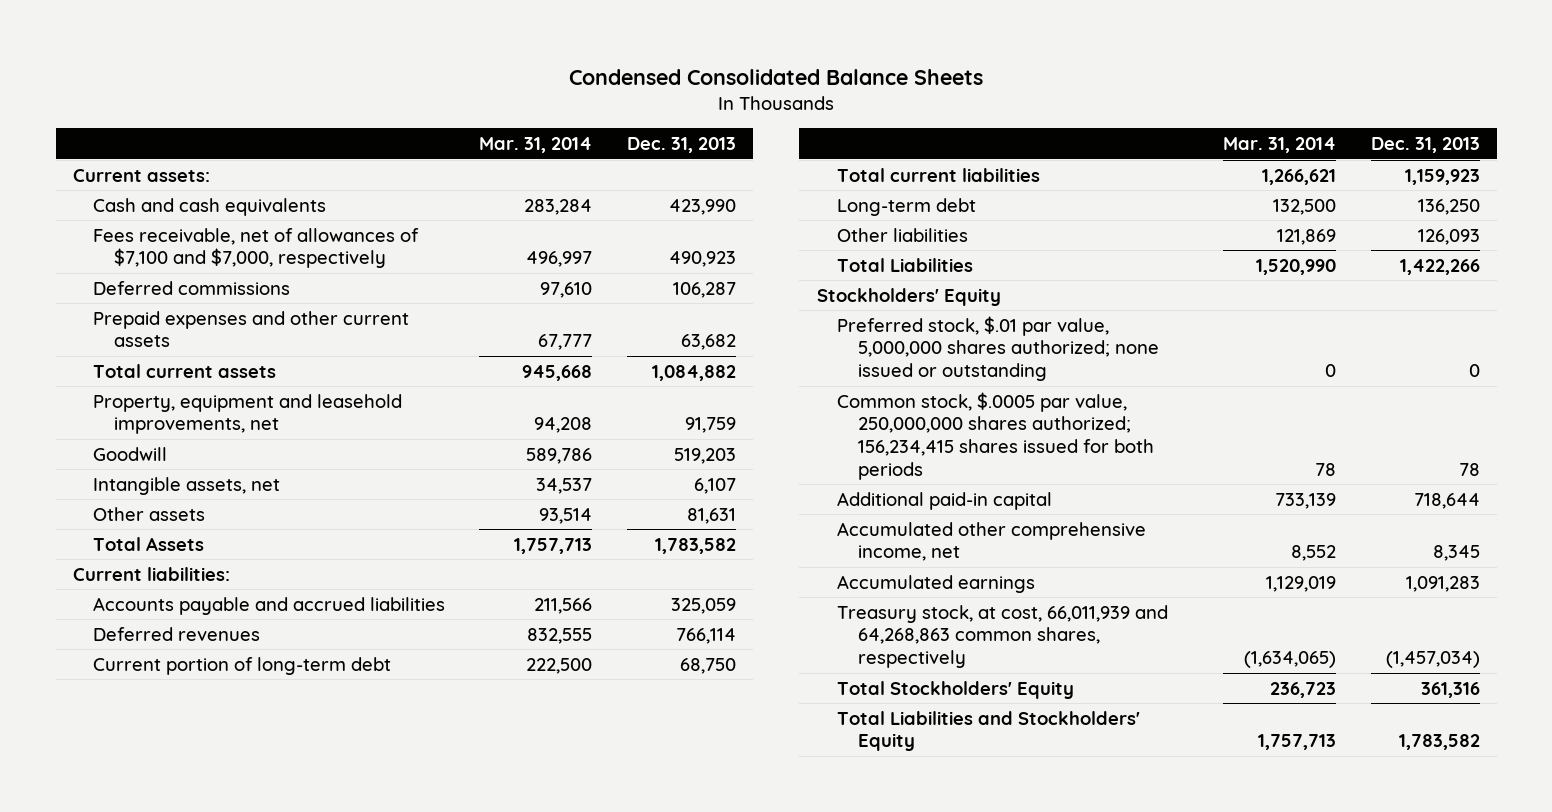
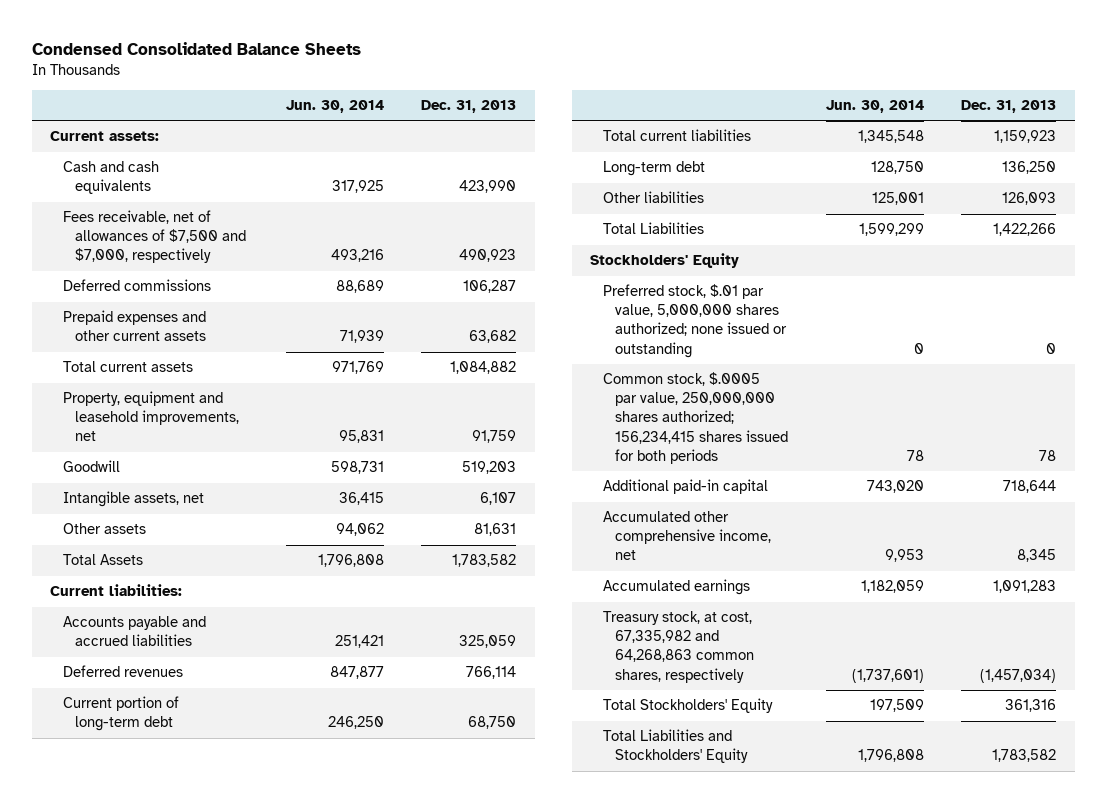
- | Mar. 31, 2014 | Dec. 31, 2013
+ | Jun. 30, 2014 | Dec. 31, 2013
- Fees receivable, net of allowances of $7,100 and $7,000, respectively | 496,997 | 490,923
+ Fees receivable, net of allowances of $7,500 and $7,000, respectively | 493,216 | 490,923
- Treasury stock, at cost, 66,011,939 and 64,268,863 common shares, respectively | (1,634,065) | (1,457,034)
+ Treasury stock, at cost, 67,335,982 and 64,268,863 common shares, respectively | (1,737,601) | (1,457,034)

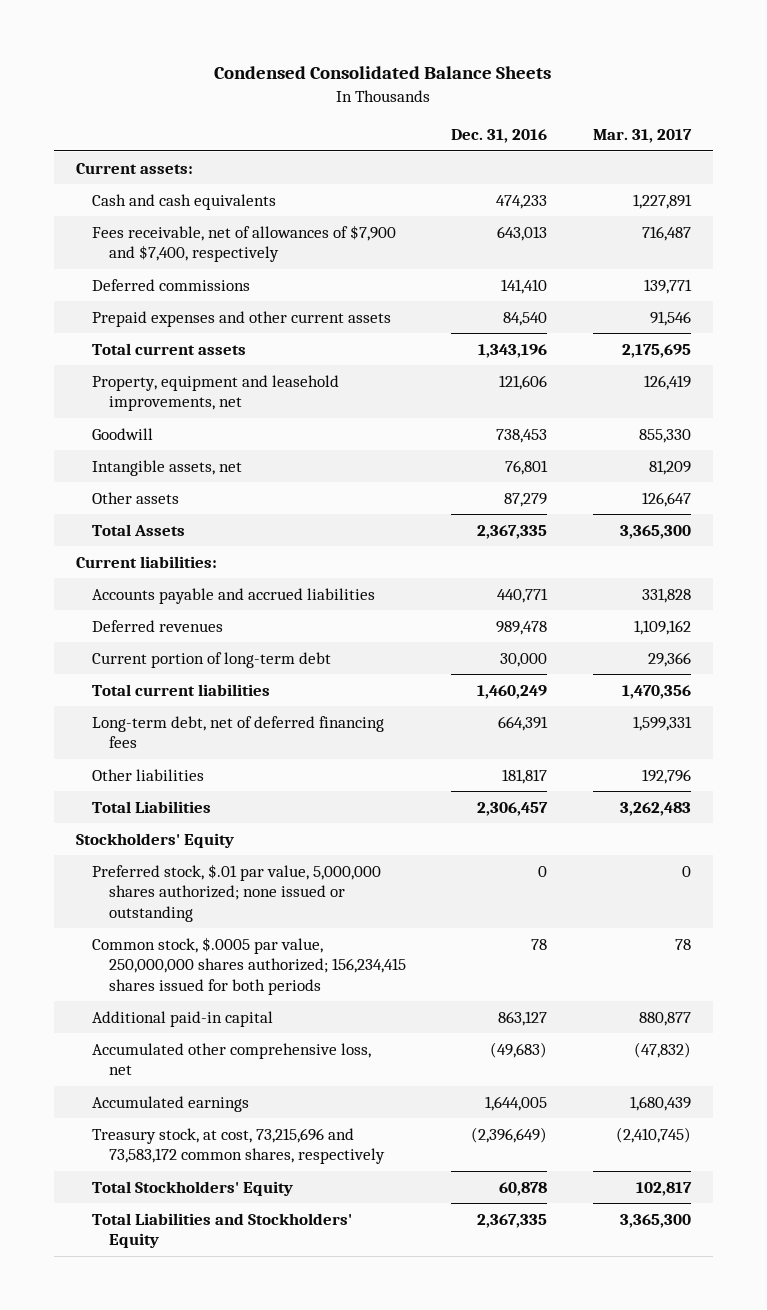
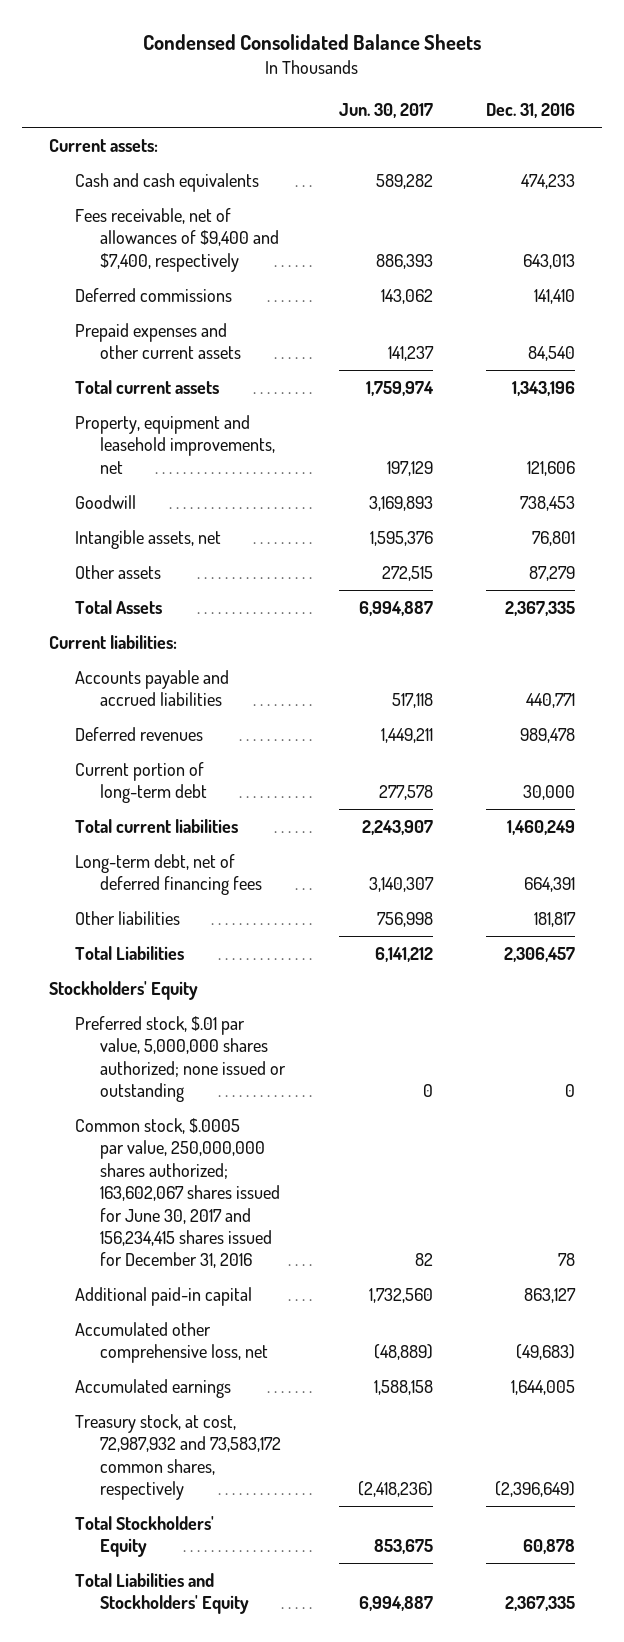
- | Dec. 31, 2016 | Mar. 31, 2017
+ | Jun. 30, 2017 | Dec. 31, 2016
- Fees receivable, net of allowances of $7,900 and $7,400, respectively | 643,013 | 716,487
+ Fees receivable, net of allowances of $9,400 and $7,400, respectively | 886,393 | 643,013
- Common stock, $.0005 par value, 250,000,000 shares authorized; 156,234,415 shares issued for both periods | 78 | 78
+ Common stock, $.0005 par value, 250,000,000 shares authorized; 163,602,067 shares issued for June 30, 2017 and 156,234,415 shares issued for December 31, 2016 | 82 | 78
- Treasury stock, at cost, 73,215,696 and 73,583,172 common shares, respectively | (2,396,649) | (2,410,745)
+ Treasury stock, at cost, 72,987,932 and 73,583,172 common shares, respectively | (2,418,236) | (2,396,649)

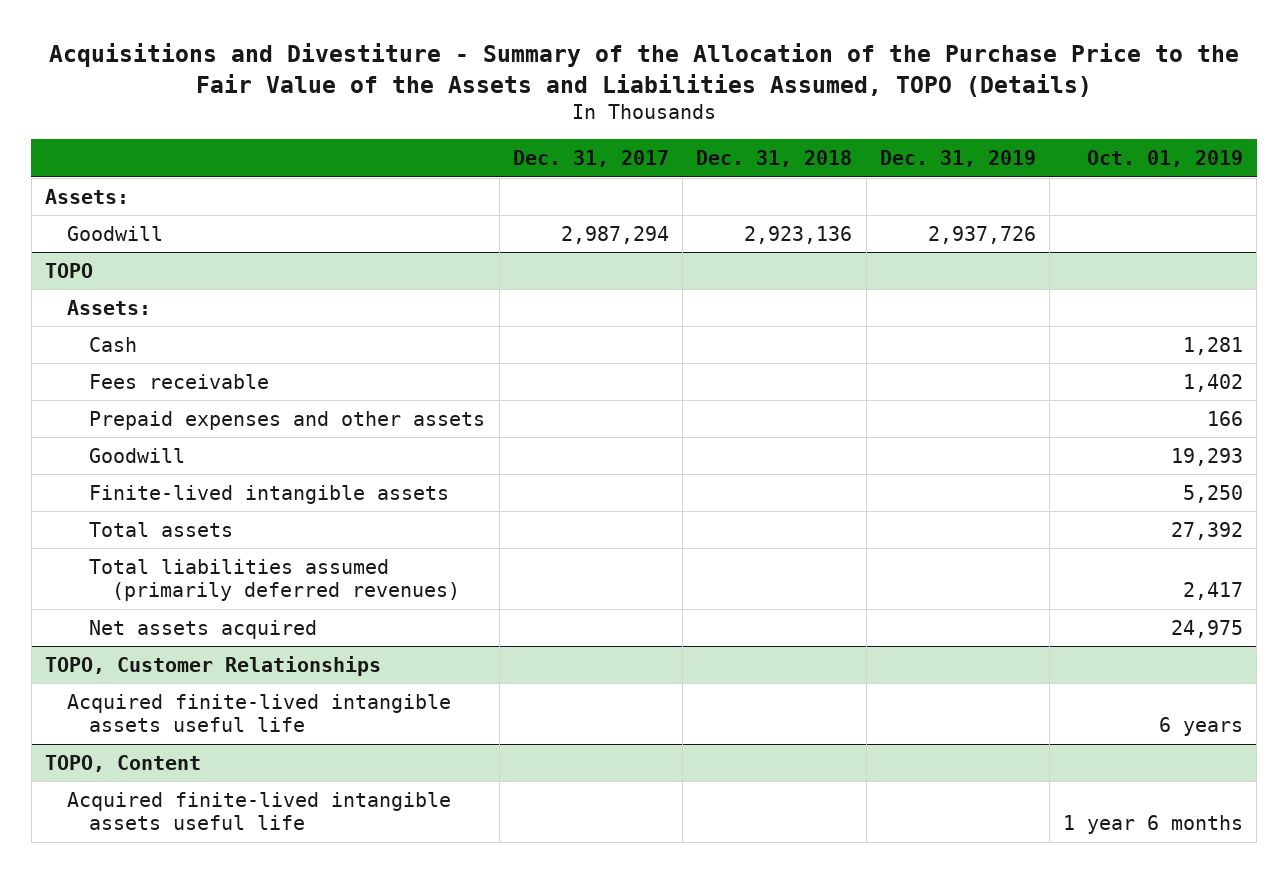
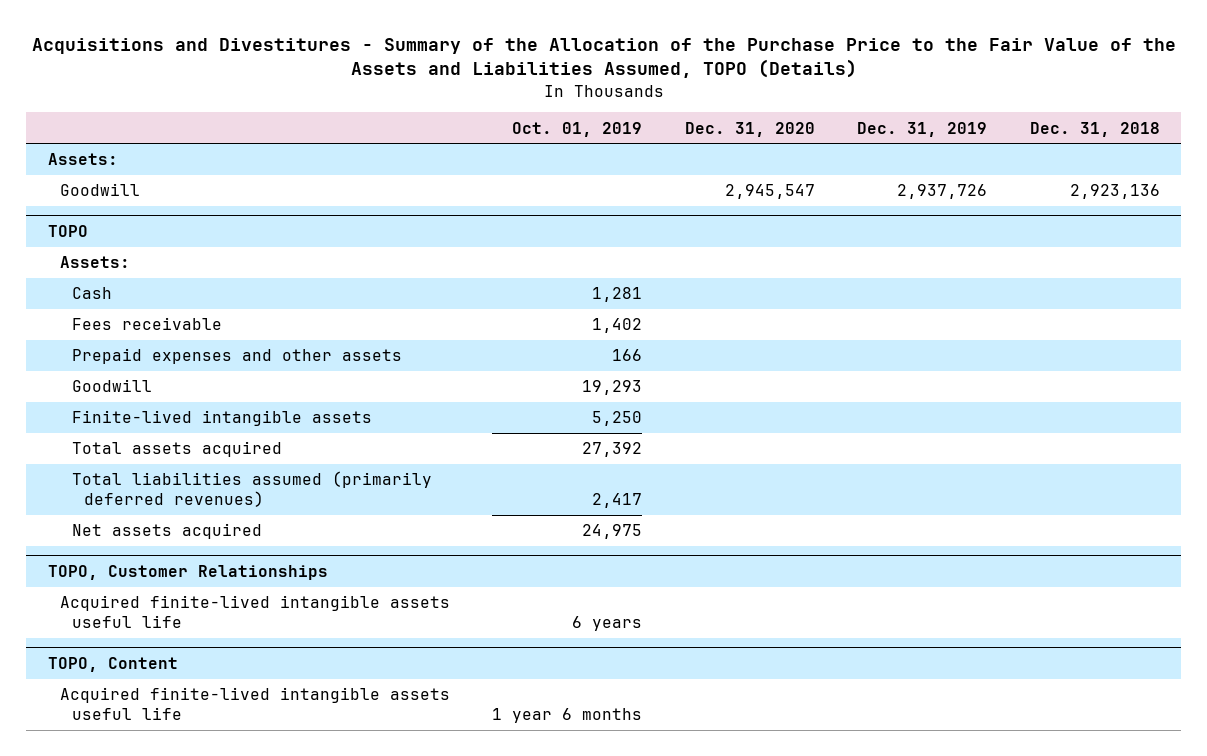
- Acquisitions and Divestiture - Summary of the Allocation of the Purchase Price to the Fair Value of the Assets and Liabilities Assumed, TOPO (Details)
+ Acquisitions and Divestitures - Summary of the Allocation of the Purchase Price to the Fair Value of the Assets and Liabilities Assumed, TOPO (Details)
- | Dec. 31, 2017 | Dec. 31, 2018 | Dec. 31, 2019 | Oct. 01, 2019
+ | Oct. 01, 2019 | Dec. 31, 2020 | Dec. 31, 2019 | Dec. 31, 2018
@ TOPO
- Total assets | | | | 27,392
+ Total assets acquired | 27,392 | | |

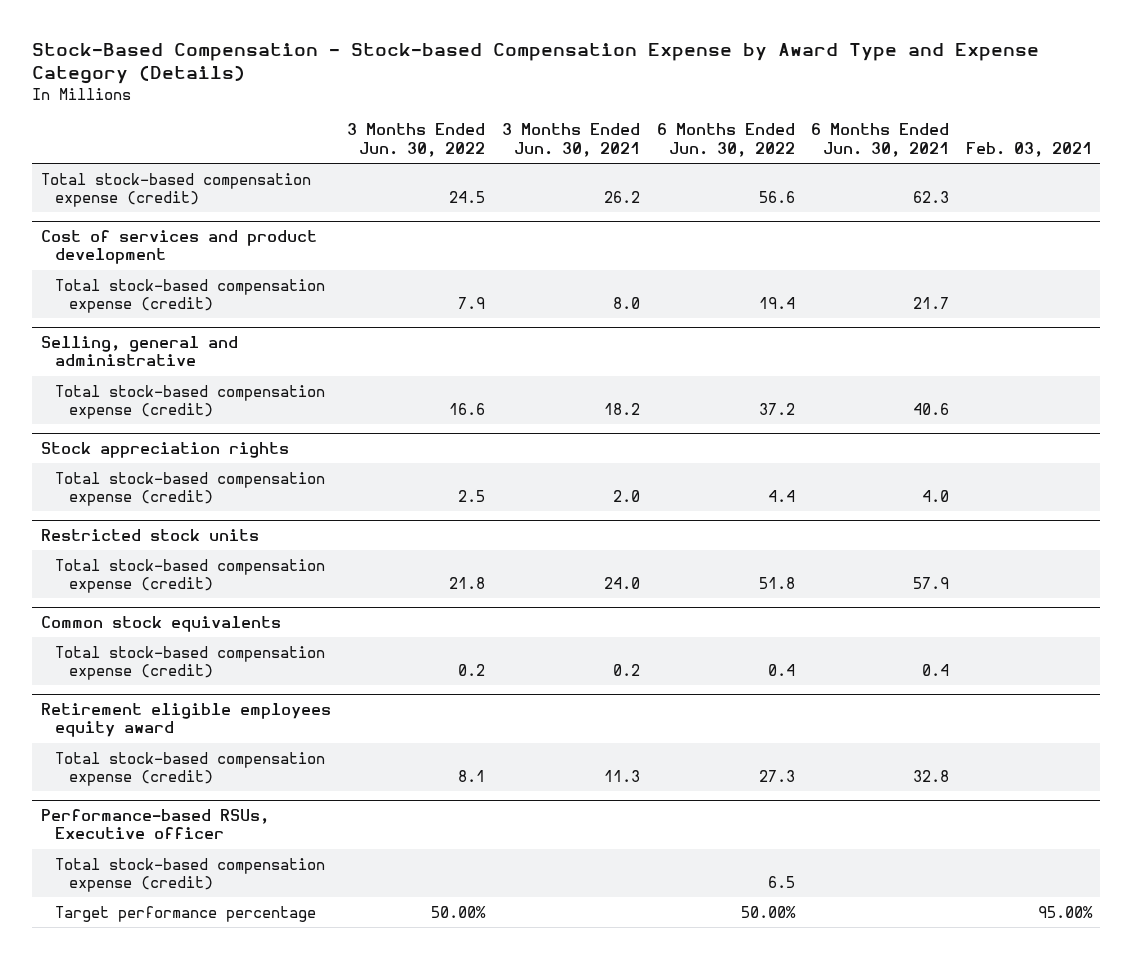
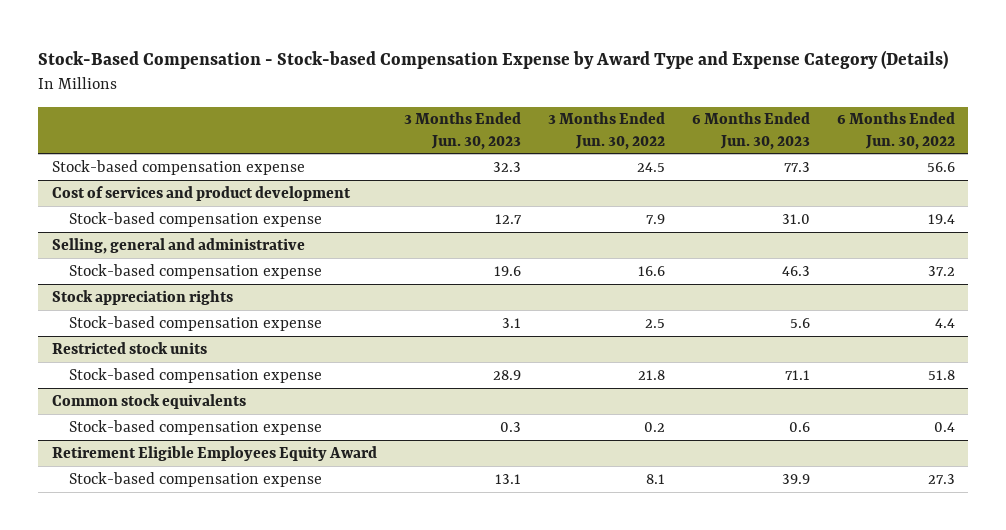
- | 3 Months Ended Jun. 30, 2022 | 3 Months Ended Jun. 30, 2021 | 6 Months Ended Jun. 30, 2022 | 6 Months Ended Jun. 30, 2021 | Feb. 03, 2021
+ | 3 Months Ended Jun. 30, 2023 | 3 Months Ended Jun. 30, 2022 | 6 Months Ended Jun. 30, 2023 | 6 Months Ended Jun. 30, 2022
- Total stock-based compensation expense (credit) | 24.5 | 26.2 | 56.6 | 62.3 |
+ Stock-based compensation expense | 32.3 | 24.5 | 77.3 | 56.6
@ Cost of services and product development
- Total stock-based compensation expense (credit) | 7.9 | 8.0 | 19.4 | 21.7 |
+ Stock-based compensation expense | 12.7 | 7.9 | 31.0 | 19.4
@ Selling, general and administrative
- Total stock-based compensation expense (credit) | 16.6 | 18.2 | 37.2 | 40.6 |
+ Stock-based compensation expense | 19.6 | 16.6 | 46.3 | 37.2
@ Stock appreciation rights
- Total stock-based compensation expense (credit) | 2.5 | 2.0 | 4.4 | 4.0 |
+ Stock-based compensation expense | 3.1 | 2.5 | 5.6 | 4.4
@ Restricted stock units
- Total stock-based compensation expense (credit) | 21.8 | 24.0 | 51.8 | 57.9 |
+ Stock-based compensation expense | 28.9 | 21.8 | 71.1 | 51.8
@ Common stock equivalents
- Total stock-based compensation expense (credit) | 0.2 | 0.2 | 0.4 | 0.4 |
- Retirement eligible employees equity award
- Total stock-based compensation expense (credit) | 8.1 | 11.3 | 27.3 | 32.8 |
- Performance-based RSUs, Executive officer
- Total stock-based compensation expense (credit) | | | 6.5 | |
- Target performance percentage | 50.00% | | 50.00% | | 95.00%
@ Common stock equivalents
+ Stock-based compensation expense | 0.3 | 0.2 | 0.6 | 0.4
+ Retirement Eligible Employees Equity Award
+ Stock-based compensation expense | 13.1 | 8.1 | 39.9 | 27.3

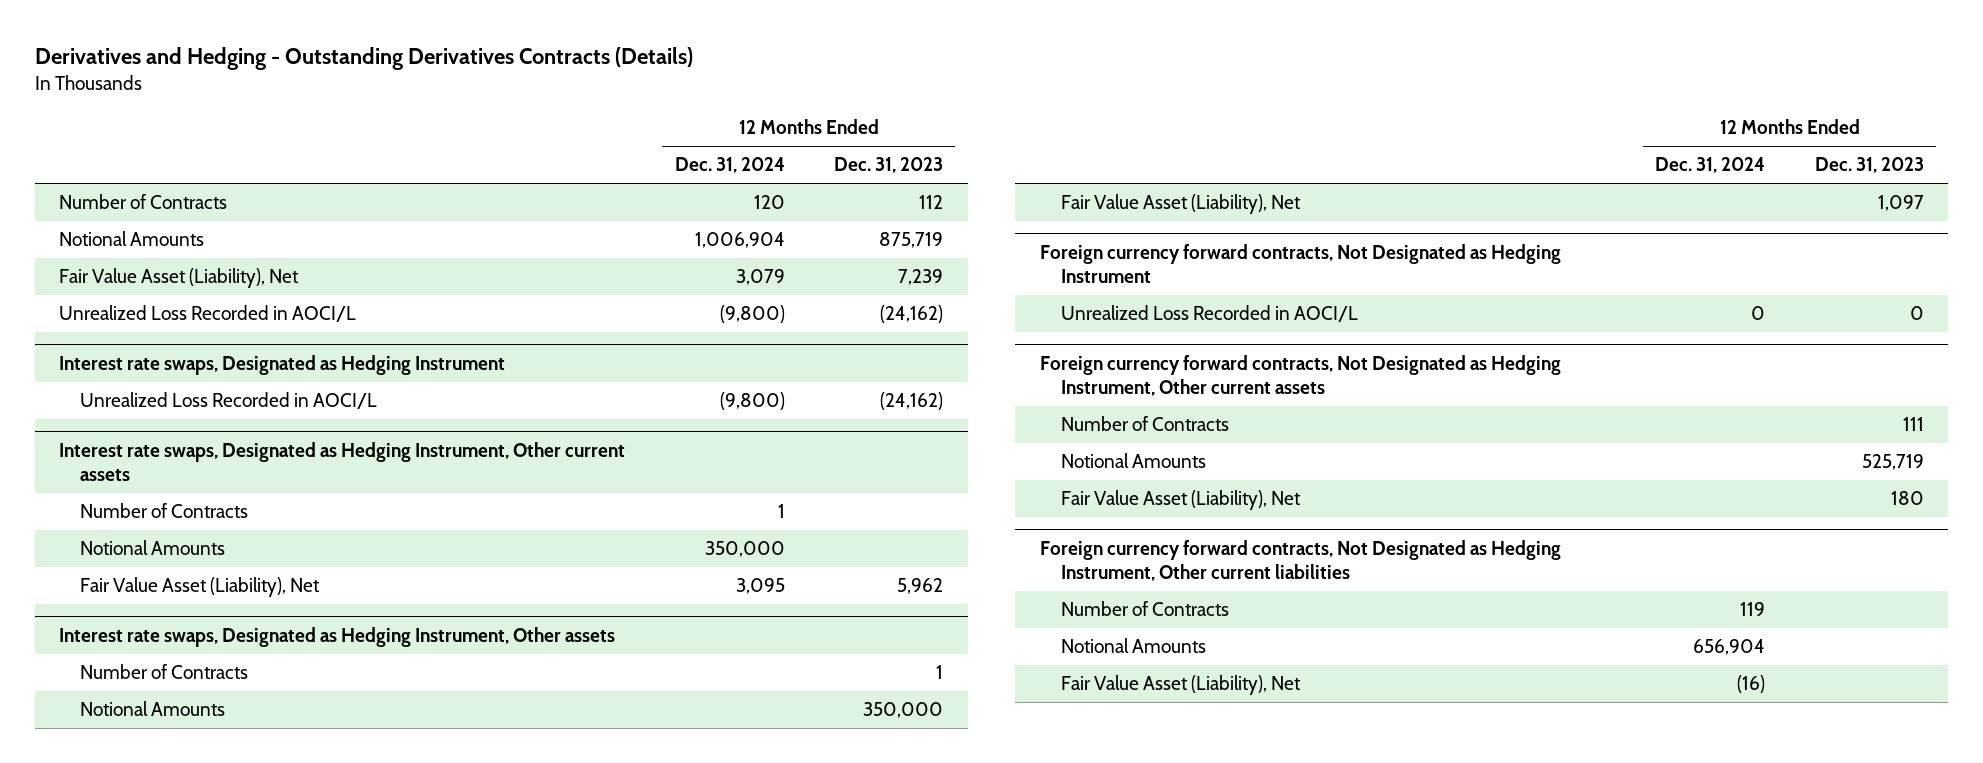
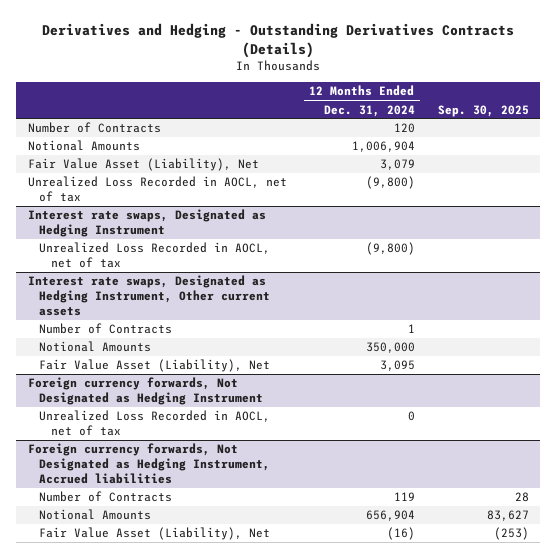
- | 12 Months Ended Dec. 31, 2024 | 12 Months Ended Dec. 31, 2023
+ | 12 Months Ended Dec. 31, 2024 | Sep. 30, 2025
- Unrealized Loss Recorded in AOCI/L | (9,800) | (24,162)
+ Unrealized Loss Recorded in AOCL, net of tax | (9,800) |
@ Interest rate swaps, Designated as Hedging Instrument
- Unrealized Loss Recorded in AOCI/L | (9,800) | (24,162)
+ Unrealized Loss Recorded in AOCL, net of tax | (9,800) |
- Interest rate swaps, Designated as Hedging Instrument, Other assets
- Number of Contracts | | 1
- Notional Amounts | | 350,000
- Fair Value Asset (Liability), Net | | 1,097
- Foreign currency forward contracts, Not Designated as Hedging Instrument
- Unrealized Loss Recorded in AOCI/L | 0 | 0
- Foreign currency forward contracts, Not Designated as Hedging Instrument, Other current assets
- Number of Contracts | | 111
- Notional Amounts | | 525,719
- Fair Value Asset (Liability), Net | | 180
- Foreign currency forward contracts, Not Designated as Hedging Instrument, Other current liabilities
+ Foreign currency forwards, Not Designated as Hedging Instrument
+ Unrealized Loss Recorded in AOCL, net of tax | 0 |
+ Foreign currency forwards, Not Designated as Hedging Instrument, Accrued liabilities

